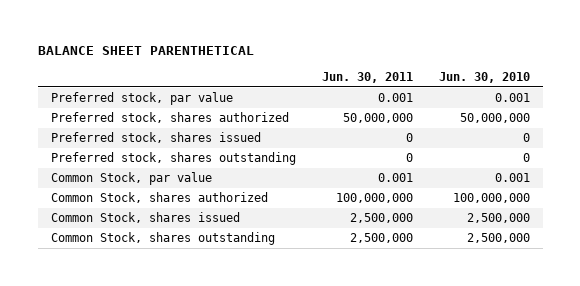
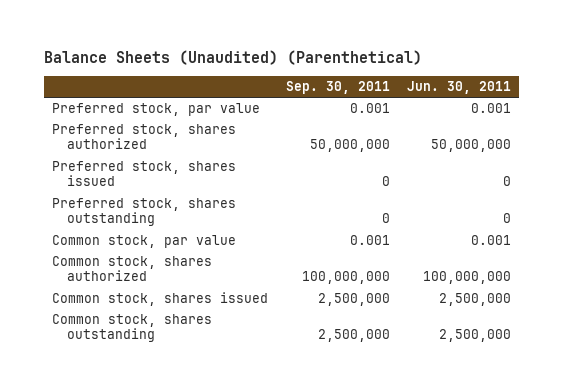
- BALANCE SHEET PARENTHETICAL
+ Balance Sheets (Unaudited) (Parenthetical)
- | Jun. 30, 2011 | Jun. 30, 2010
+ | Sep. 30, 2011 | Jun. 30, 2011
- Common Stock, par value | 0.001 | 0.001
- Common Stock, shares authorized | 100,000,000 | 100,000,000
- Common Stock, shares issued | 2,500,000 | 2,500,000
- Common Stock, shares outstanding | 2,500,000 | 2,500,000
+ Common stock, par value | 0.001 | 0.001
+ Common stock, shares authorized | 100,000,000 | 100,000,000
+ Common stock, shares issued | 2,500,000 | 2,500,000
+ Common stock, shares outstanding | 2,500,000 | 2,500,000

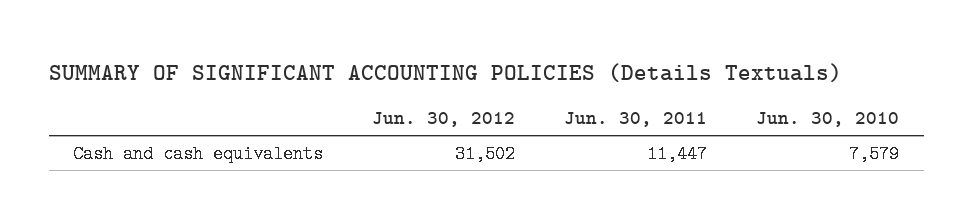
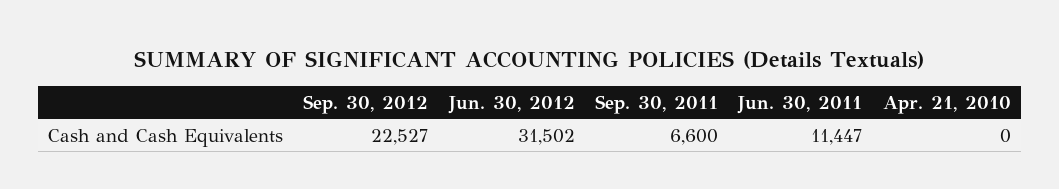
- | Jun. 30, 2012 | Jun. 30, 2011 | Jun. 30, 2010
+ | Sep. 30, 2012 | Jun. 30, 2012 | Sep. 30, 2011 | Jun. 30, 2011 | Apr. 21, 2010
- Cash and cash equivalents | 31,502 | 11,447 | 7,579
+ Cash and Cash Equivalents | 22,527 | 31,502 | 6,600 | 11,447 | 0

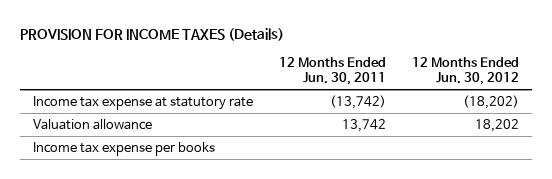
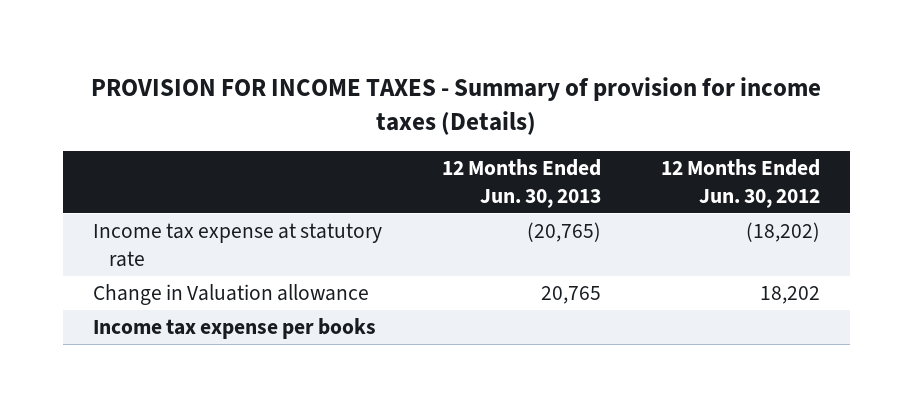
- PROVISION FOR INCOME TAXES (Details)
+ PROVISION FOR INCOME TAXES - Summary of provision for income taxes (Details)
- | 12 Months Ended Jun. 30, 2011 | 12 Months Ended Jun. 30, 2012
+ | 12 Months Ended Jun. 30, 2013 | 12 Months Ended Jun. 30, 2012
- Valuation allowance | 13,742 | 18,202
+ Change in Valuation allowance | 20,765 | 18,202

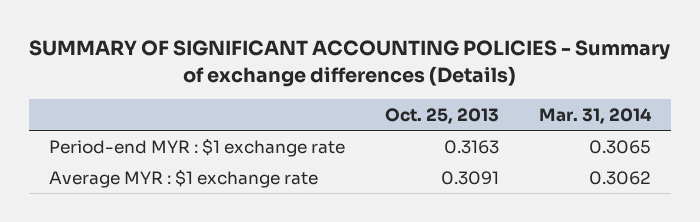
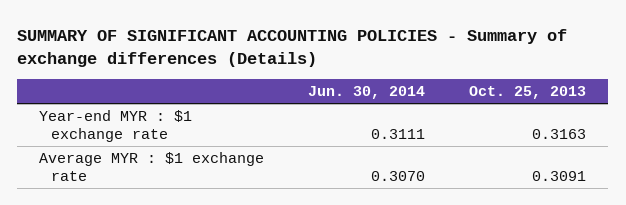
- | Oct. 25, 2013 | Mar. 31, 2014
+ | Jun. 30, 2014 | Oct. 25, 2013
- Period-end MYR : $1 exchange rate | 0.3163 | 0.3065
+ Year-end MYR : $1 exchange rate | 0.3111 | 0.3163

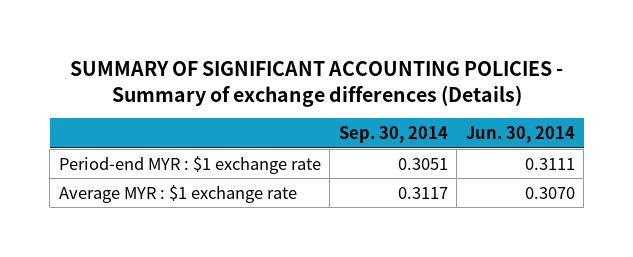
- | Jun. 30, 2014 | Oct. 25, 2013
+ | Sep. 30, 2014 | Jun. 30, 2014
- Year-end MYR : $1 exchange rate | 0.3111 | 0.3163
+ Period-end MYR : $1 exchange rate | 0.3051 | 0.3111

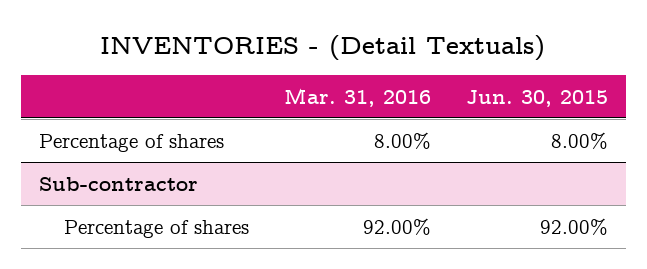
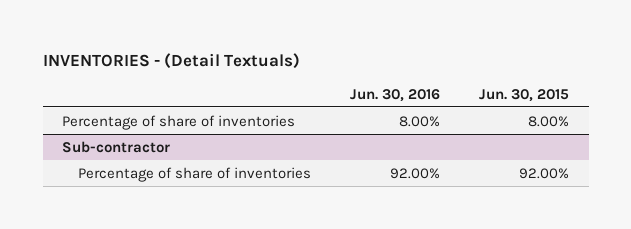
- | Mar. 31, 2016 | Jun. 30, 2015
+ | Jun. 30, 2016 | Jun. 30, 2015
- Percentage of shares | 8.00% | 8.00%
+ Percentage of share of inventories | 8.00% | 8.00%
@ Sub-contractor
- Percentage of shares | 92.00% | 92.00%
+ Percentage of share of inventories | 92.00% | 92.00%

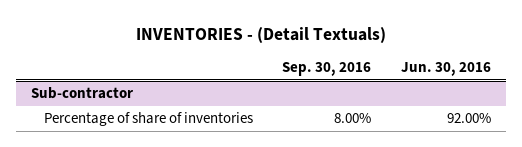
- | Jun. 30, 2016 | Jun. 30, 2015
+ | Sep. 30, 2016 | Jun. 30, 2016
- Percentage of share of inventories | 8.00% | 8.00%

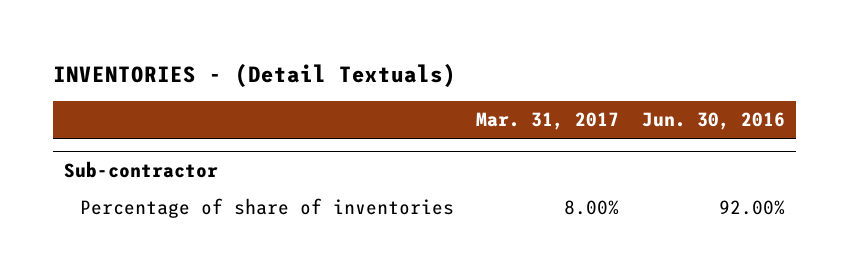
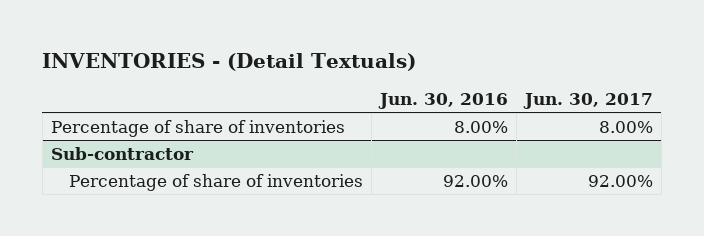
- | Mar. 31, 2017 | Jun. 30, 2016
+ | Jun. 30, 2016 | Jun. 30, 2017
+ Percentage of share of inventories | 8.00% | 8.00%

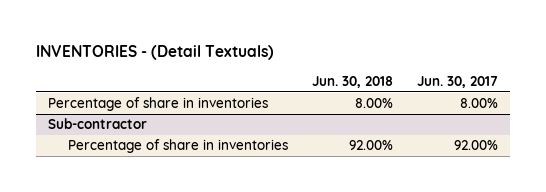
- | Jun. 30, 2016 | Jun. 30, 2017
+ | Jun. 30, 2018 | Jun. 30, 2017
- Percentage of share of inventories | 8.00% | 8.00%
+ Percentage of share in inventories | 8.00% | 8.00%
@ Sub-contractor
- Percentage of share of inventories | 92.00% | 92.00%
+ Percentage of share in inventories | 92.00% | 92.00%

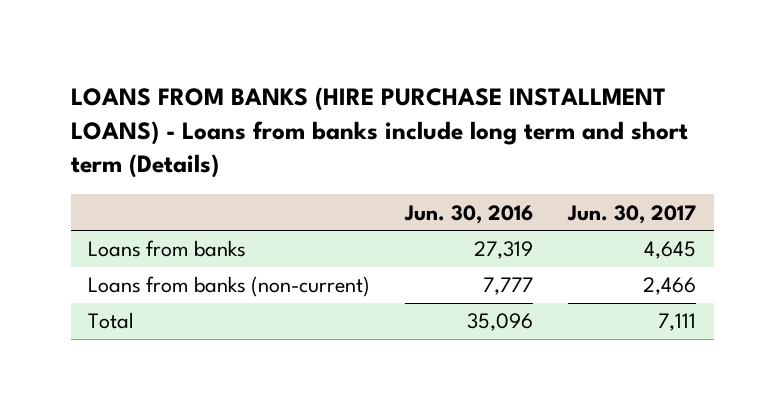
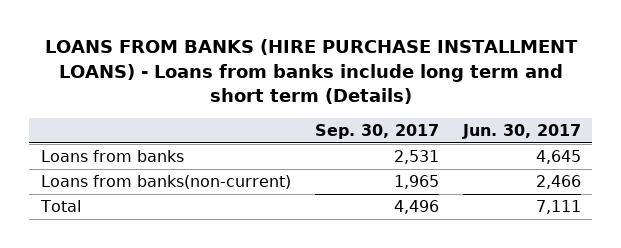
- | Jun. 30, 2016 | Jun. 30, 2017
+ | Sep. 30, 2017 | Jun. 30, 2017
- Loans from banks (non-current) | 7,777 | 2,466
+ Loans from banks(non-current) | 1,965 | 2,466

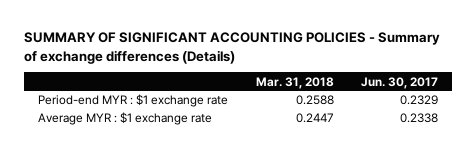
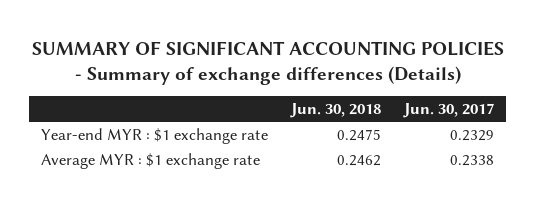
- | Mar. 31, 2018 | Jun. 30, 2017
+ | Jun. 30, 2018 | Jun. 30, 2017
- Period-end MYR : $1 exchange rate | 0.2588 | 0.2329
+ Year-end MYR : $1 exchange rate | 0.2475 | 0.2329

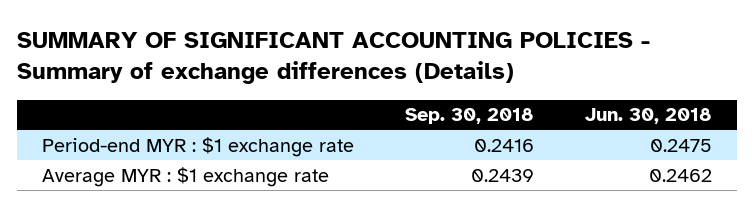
- | Jun. 30, 2018 | Jun. 30, 2017
+ | Sep. 30, 2018 | Jun. 30, 2018
- Year-end MYR : $1 exchange rate | 0.2475 | 0.2329
+ Period-end MYR : $1 exchange rate | 0.2416 | 0.2475

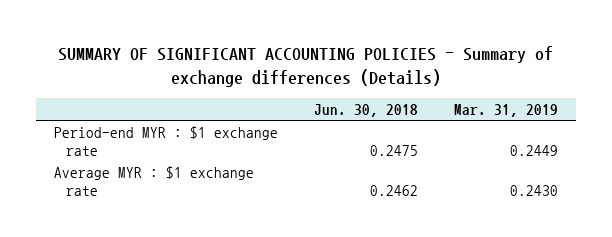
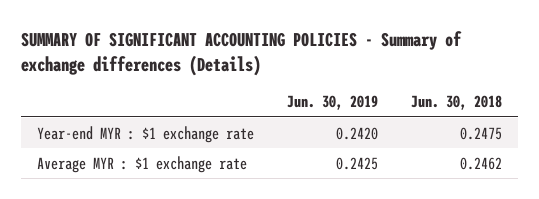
- | Jun. 30, 2018 | Mar. 31, 2019
+ | Jun. 30, 2019 | Jun. 30, 2018
- Period-end MYR : $1 exchange rate | 0.2475 | 0.2449
+ Year-end MYR : $1 exchange rate | 0.2420 | 0.2475

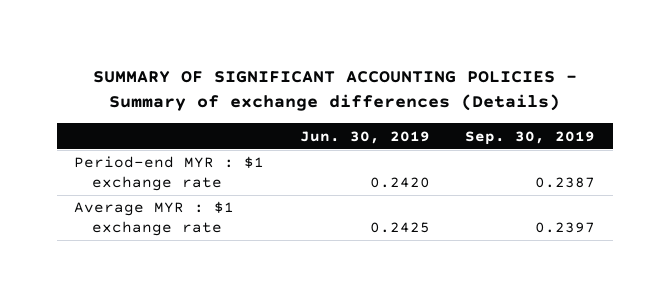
- | Jun. 30, 2019 | Jun. 30, 2018
+ | Jun. 30, 2019 | Sep. 30, 2019
- Year-end MYR : $1 exchange rate | 0.2420 | 0.2475
+ Period-end MYR : $1 exchange rate | 0.2420 | 0.2387

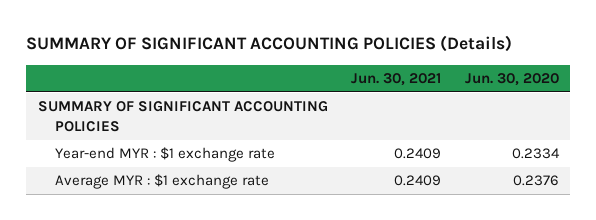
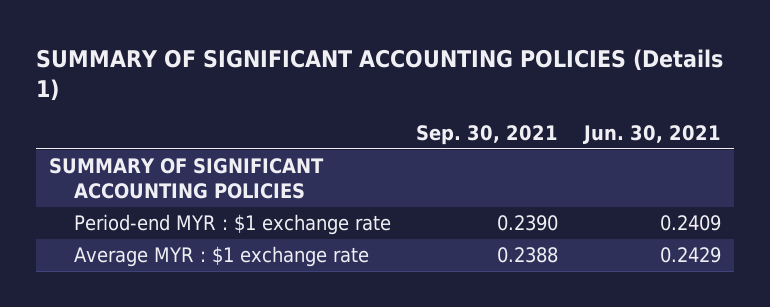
- SUMMARY OF SIGNIFICANT ACCOUNTING POLICIES (Details)
+ SUMMARY OF SIGNIFICANT ACCOUNTING POLICIES (Details 1)
- | Jun. 30, 2021 | Jun. 30, 2020
+ | Sep. 30, 2021 | Jun. 30, 2021
- Year-end MYR : $1 exchange rate | 0.2409 | 0.2334
- Average MYR : $1 exchange rate | 0.2409 | 0.2376
+ Period-end MYR : $1 exchange rate | 0.2390 | 0.2409
+ Average MYR : $1 exchange rate | 0.2388 | 0.2429

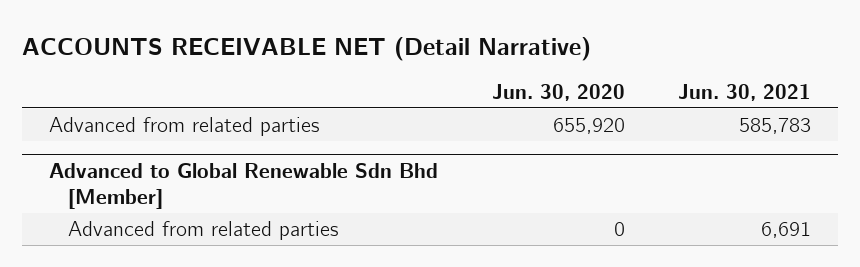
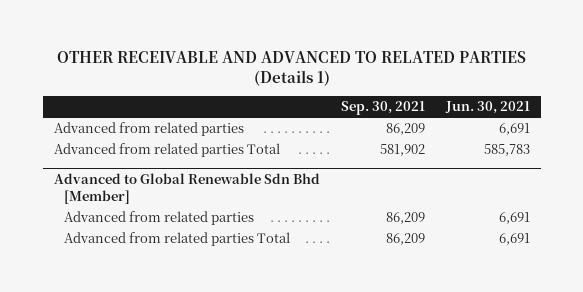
- ACCOUNTS RECEIVABLE NET (Detail Narrative)
+ OTHER RECEIVABLE AND ADVANCED TO RELATED PARTIES (Details 1)
- | Jun. 30, 2020 | Jun. 30, 2021
+ | Sep. 30, 2021 | Jun. 30, 2021
- Advanced from related parties | 655,920 | 585,783
+ Advanced from related parties | 86,209 | 6,691
+ Advanced from related parties Total | 581,902 | 585,783
@ Advanced to Global Renewable Sdn Bhd [Member]
+ Advanced from related parties Total | 86,209 | 6,691

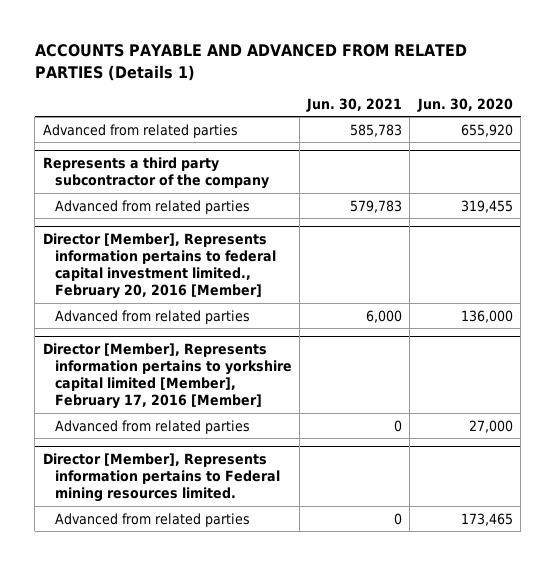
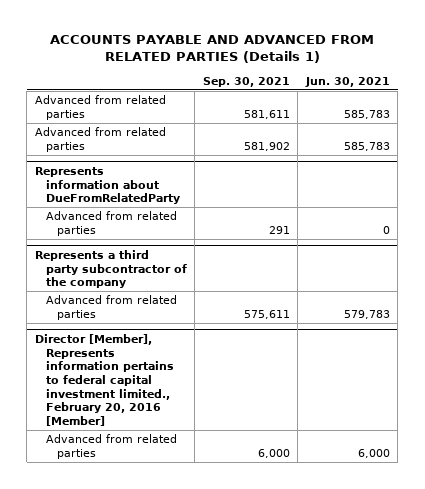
- | Jun. 30, 2021 | Jun. 30, 2020
+ | Sep. 30, 2021 | Jun. 30, 2021
+ Advanced from related parties | 581,902 | 585,783
+ Represents information about DueFromRelatedParty
+ Advanced from related parties | 291 | 0
- Director [Member], Represents information pertains to yorkshire capital limited [Member], February 17, 2016 [Member]
- Advanced from related parties | 0 | 27,000
- Director [Member], Represents information pertains to Federal mining resources limited.
- Advanced from related parties | 0 | 173,465

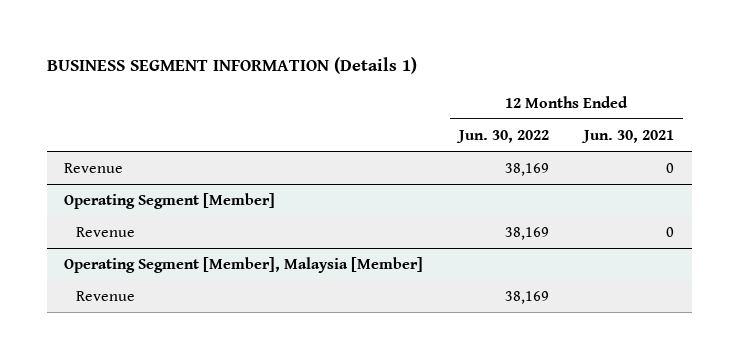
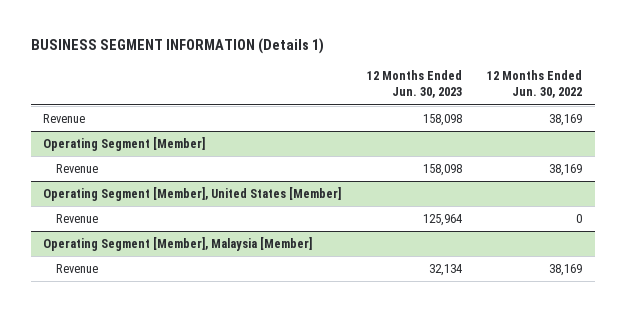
- | 12 Months Ended Jun. 30, 2022 | 12 Months Ended Jun. 30, 2021
+ | 12 Months Ended Jun. 30, 2023 | 12 Months Ended Jun. 30, 2022
+ Operating Segment [Member], United States [Member]
+ Revenue | 125,964 | 0

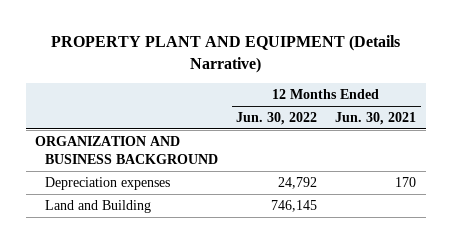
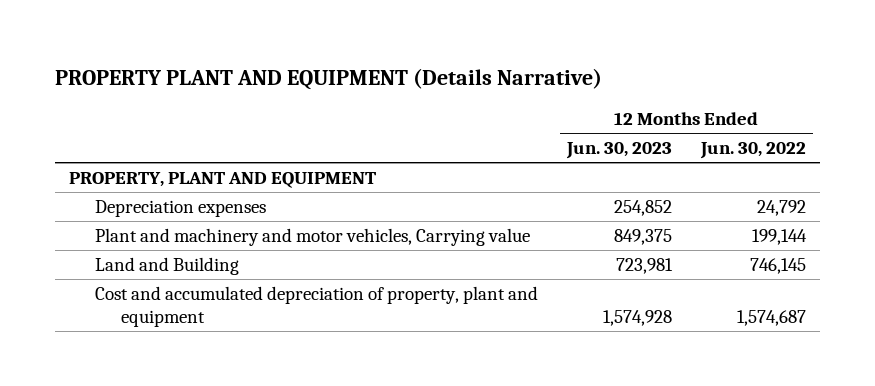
- | 12 Months Ended Jun. 30, 2022 | 12 Months Ended Jun. 30, 2021
+ | 12 Months Ended Jun. 30, 2023 | 12 Months Ended Jun. 30, 2022
- ORGANIZATION AND BUSINESS BACKGROUND
+ PROPERTY, PLANT AND EQUIPMENT
+ Plant and machinery and motor vehicles, Carrying value | 849,375 | 199,144
+ Cost and accumulated depreciation of property, plant and equipment | 1,574,928 | 1,574,687

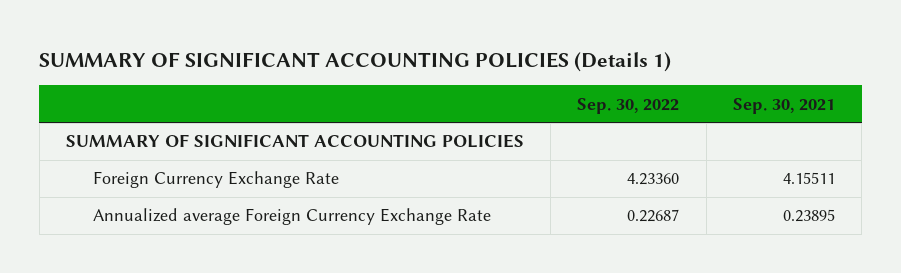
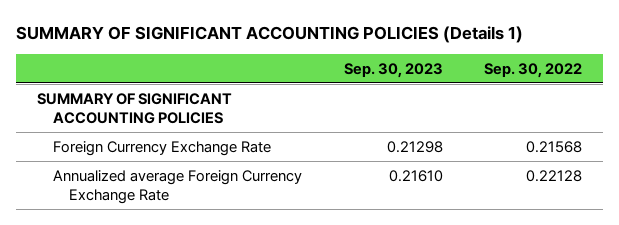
- | Sep. 30, 2022 | Sep. 30, 2021
+ | Sep. 30, 2023 | Sep. 30, 2022
- Foreign Currency Exchange Rate | 4.23360 | 4.15511
- Annualized average Foreign Currency Exchange Rate | 0.22687 | 0.23895
+ Foreign Currency Exchange Rate | 0.21298 | 0.21568
+ Annualized average Foreign Currency Exchange Rate | 0.21610 | 0.22128

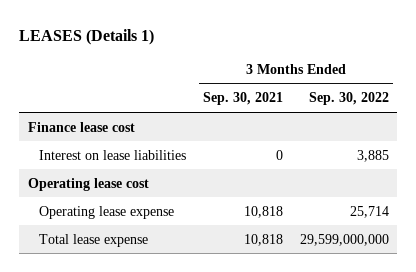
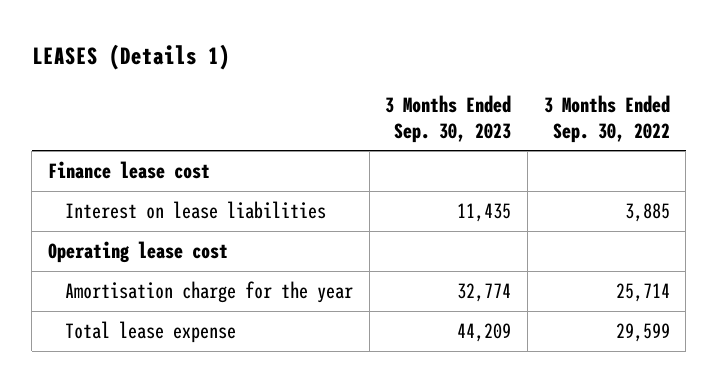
- | 3 Months Ended Sep. 30, 2021 | 3 Months Ended Sep. 30, 2022
+ | 3 Months Ended Sep. 30, 2023 | 3 Months Ended Sep. 30, 2022
- Operating lease expense | 10,818 | 25,714
- Total lease expense | 10,818 | 29,599,000,000
+ Amortisation charge for the year | 32,774 | 25,714
+ Total lease expense | 44,209 | 29,599

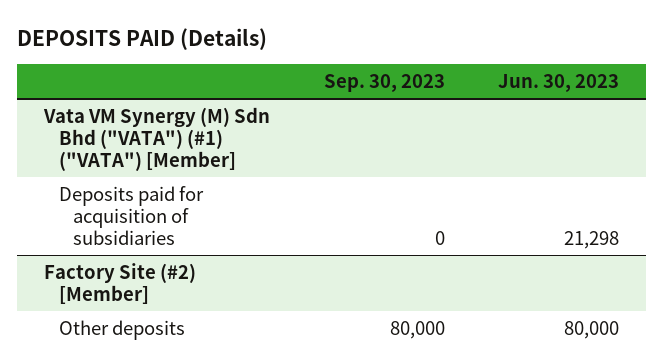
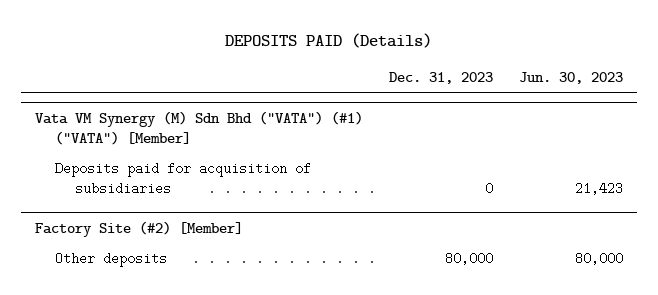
- | Sep. 30, 2023 | Jun. 30, 2023
+ | Dec. 31, 2023 | Jun. 30, 2023
@ Vata VM Synergy (M) Sdn Bhd ("VATA") (#1) ("VATA") [Member]
- Deposits paid for acquisition of subsidiaries | 0 | 21,298
+ Deposits paid for acquisition of subsidiaries | 0 | 21,423

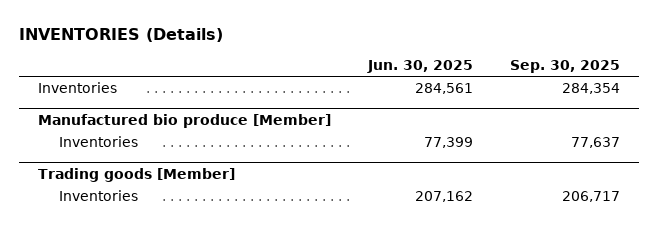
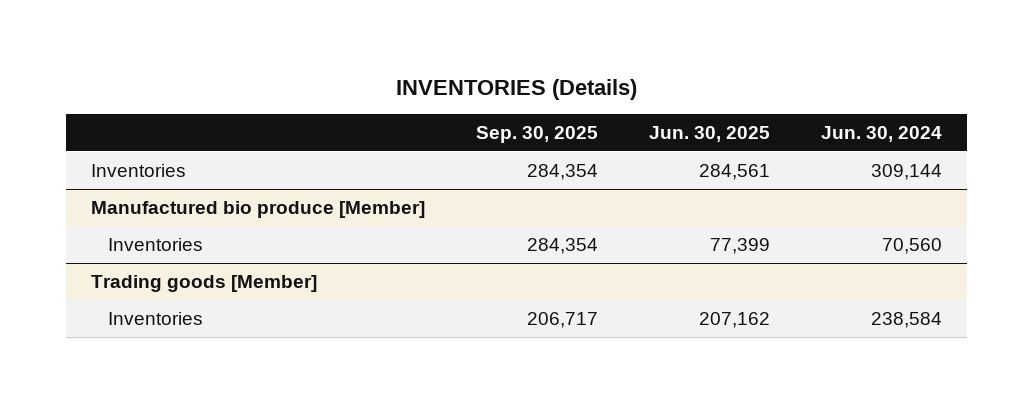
- | Jun. 30, 2025 | Sep. 30, 2025
+ | Sep. 30, 2025 | Jun. 30, 2025 | Jun. 30, 2024
@ Manufactured bio produce [Member]
- Inventories | 77,399 | 77,637
+ Inventories | 284,354 | 77,399 | 70,560

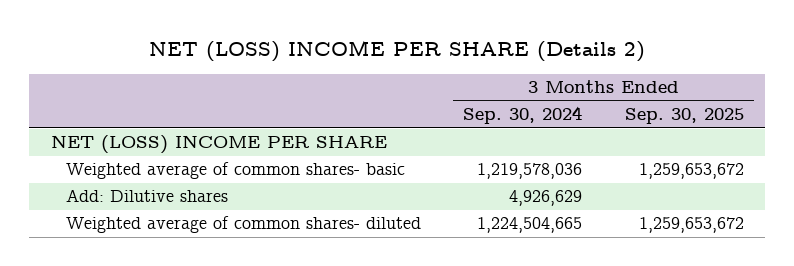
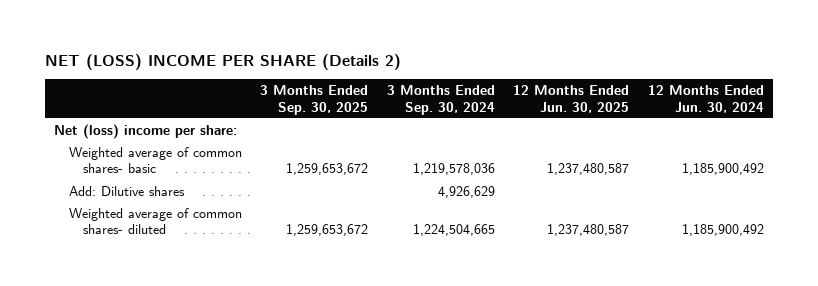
- | 3 Months Ended Sep. 30, 2024 | 3 Months Ended Sep. 30, 2025
+ | 3 Months Ended Sep. 30, 2025 | 3 Months Ended Sep. 30, 2024 | 12 Months Ended Jun. 30, 2025 | 12 Months Ended Jun. 30, 2024
- NET (LOSS) INCOME PER SHARE
+ Net (loss) income per share:

